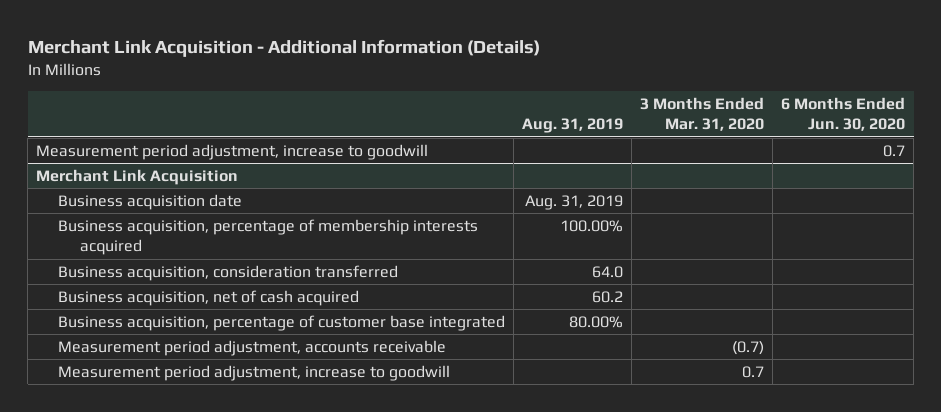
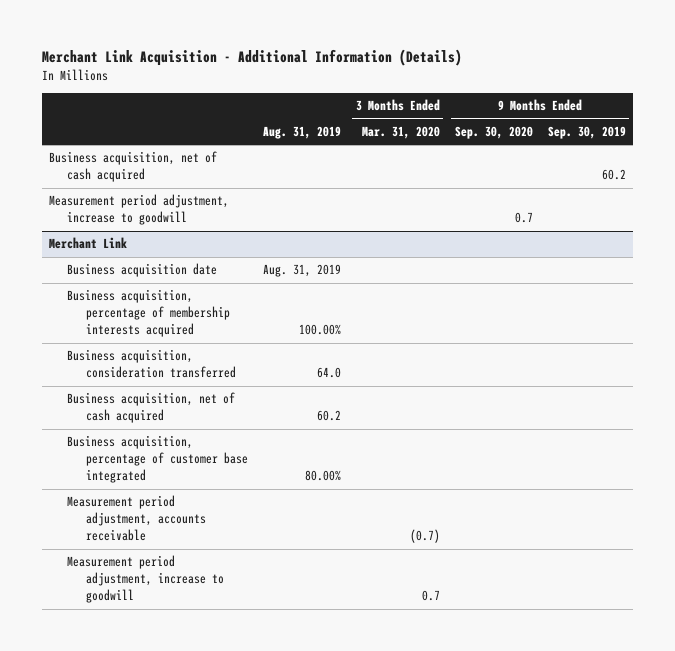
- | Aug. 31, 2019 | 3 Months Ended Mar. 31, 2020 | 6 Months Ended Jun. 30, 2020
+ | Aug. 31, 2019 | 3 Months Ended Mar. 31, 2020 | 9 Months Ended Sep. 30, 2020 | 9 Months Ended Sep. 30, 2019
+ Business acquisition, net of cash acquired | | | | 60.2
- Merchant Link Acquisition
+ Merchant Link

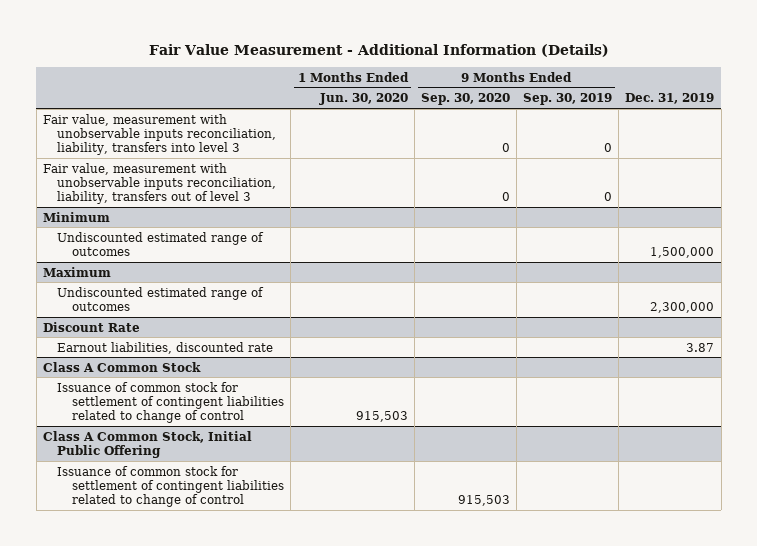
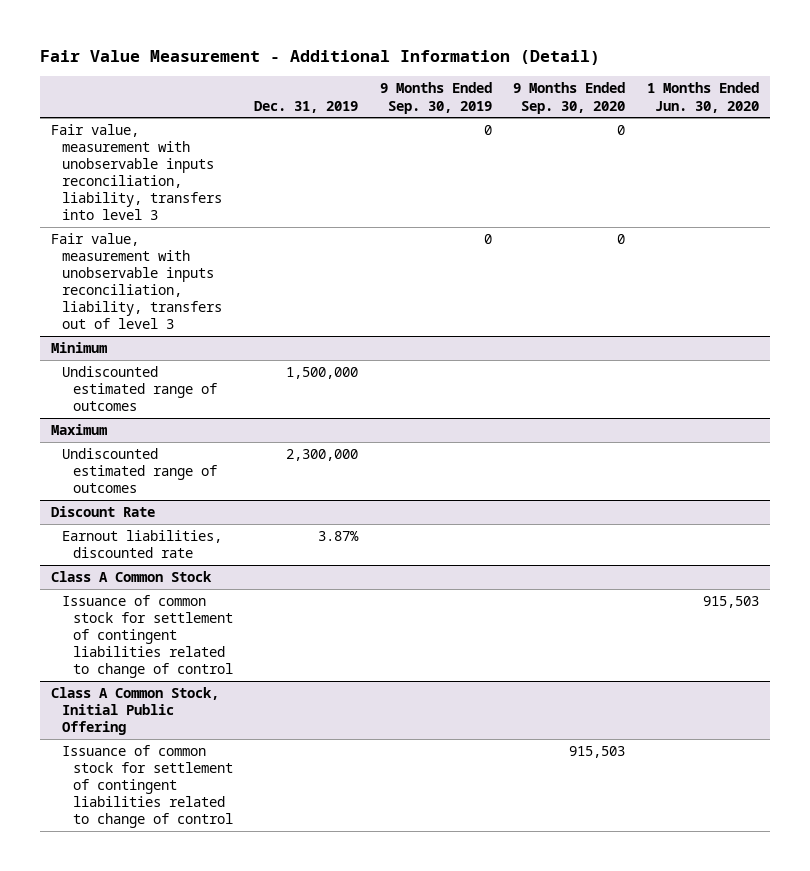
- Fair Value Measurement - Additional Information (Details)
+ Fair Value Measurement - Additional Information (Detail)
- | 1 Months Ended Jun. 30, 2020 | 9 Months Ended Sep. 30, 2020 | 9 Months Ended Sep. 30, 2019 | Dec. 31, 2019
+ | Dec. 31, 2019 | 9 Months Ended Sep. 30, 2019 | 9 Months Ended Sep. 30, 2020 | 1 Months Ended Jun. 30, 2020
@ Discount Rate
- Earnout liabilities, discounted rate | | | | 3.87
+ Earnout liabilities, discounted rate | 3.87% | | |

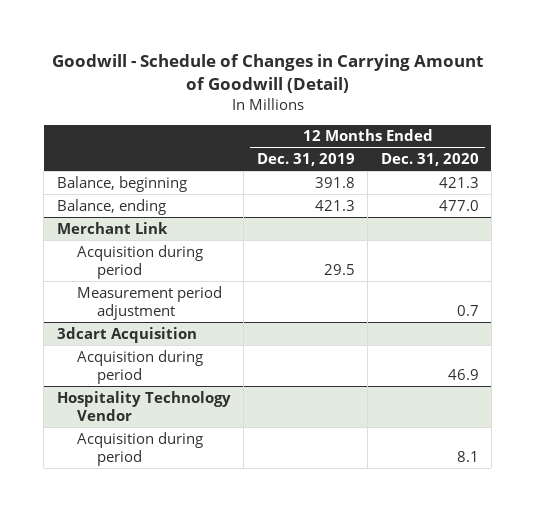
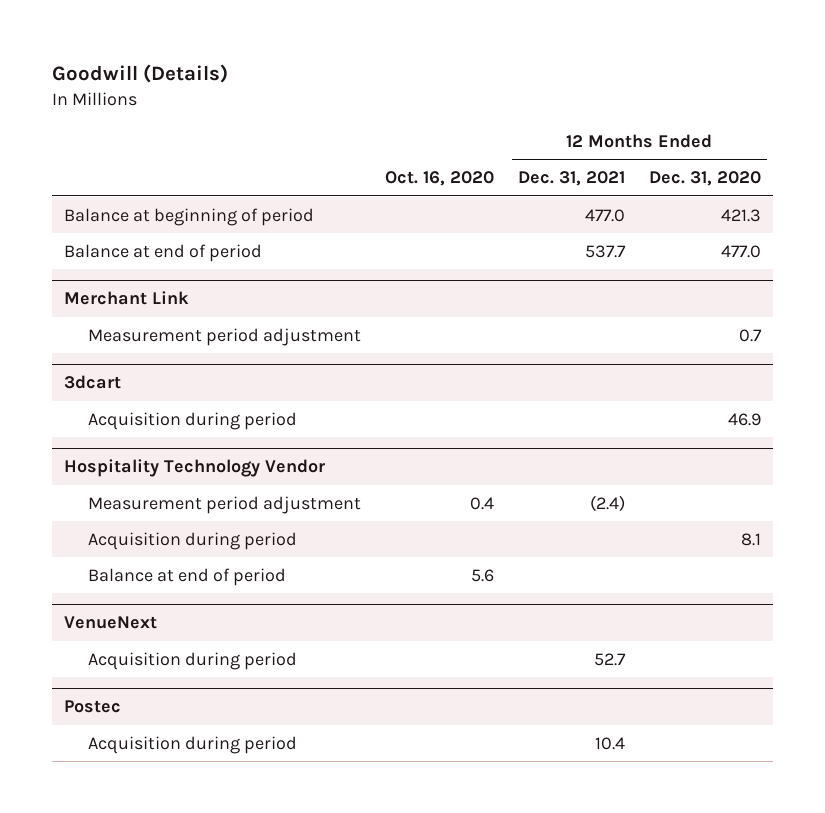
- Goodwill - Schedule of Changes in Carrying Amount of Goodwill (Detail)
+ Goodwill (Details)
- | 12 Months Ended Dec. 31, 2019 | 12 Months Ended Dec. 31, 2020
+ | Oct. 16, 2020 | 12 Months Ended Dec. 31, 2021 | 12 Months Ended Dec. 31, 2020
- Balance, beginning | 391.8 | 421.3
- Balance, ending | 421.3 | 477.0
+ Balance at beginning of period | | 477.0 | 421.3
+ Balance at end of period | | 537.7 | 477.0
@ Merchant Link
- Acquisition during period | 29.5 |
- 3dcart Acquisition
+ 3dcart
@ Hospitality Technology Vendor
+ Measurement period adjustment | 0.4 | (2.4) |
+ Balance at end of period | 5.6 | |
+ VenueNext
+ Acquisition during period | | 52.7 |
+ Postec
+ Acquisition during period | | 10.4 |

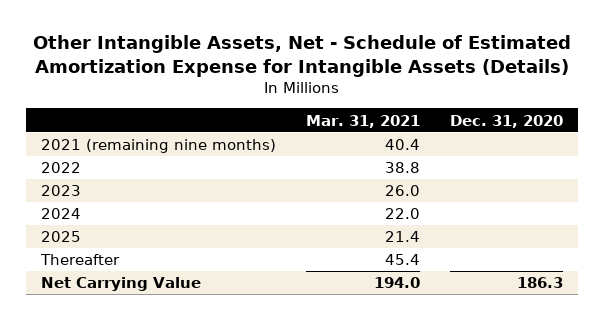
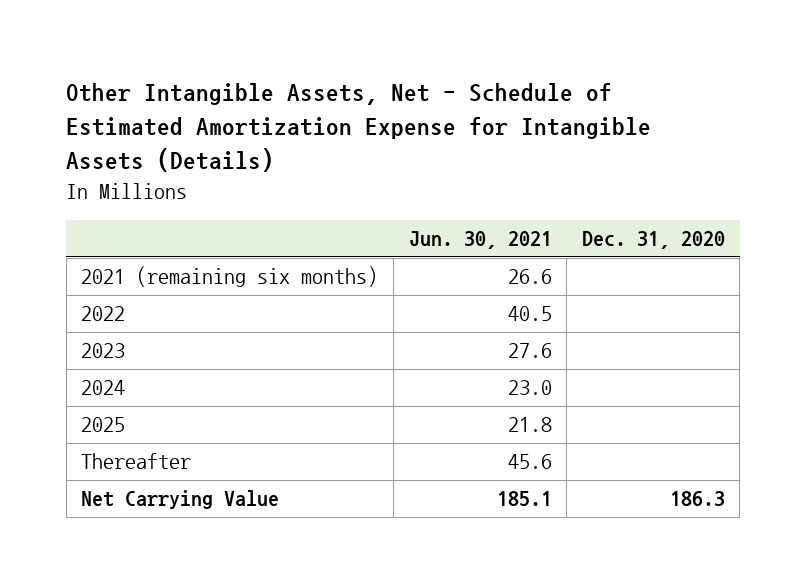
- | Mar. 31, 2021 | Dec. 31, 2020
+ | Jun. 30, 2021 | Dec. 31, 2020
- 2021 (remaining nine months) | 40.4 |
+ 2021 (remaining six months) | 26.6 |

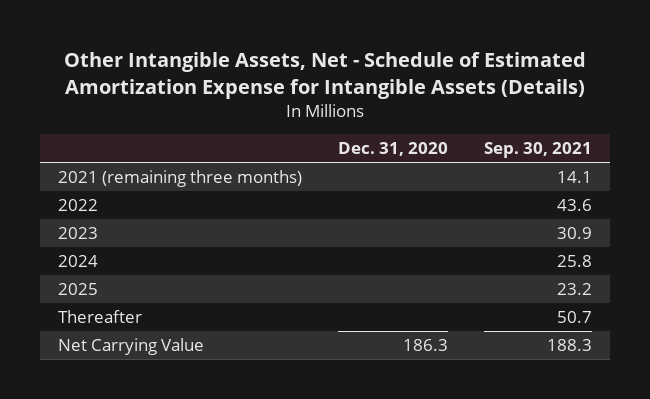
- | Jun. 30, 2021 | Dec. 31, 2020
+ | Dec. 31, 2020 | Sep. 30, 2021
- 2021 (remaining six months) | 26.6 |
+ 2021 (remaining three months) | | 14.1

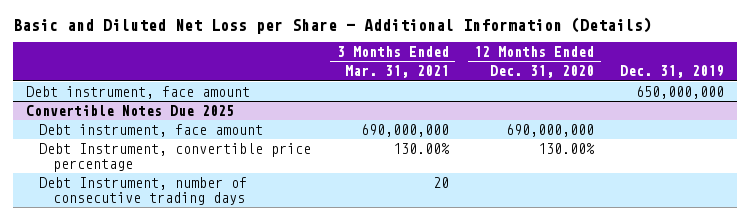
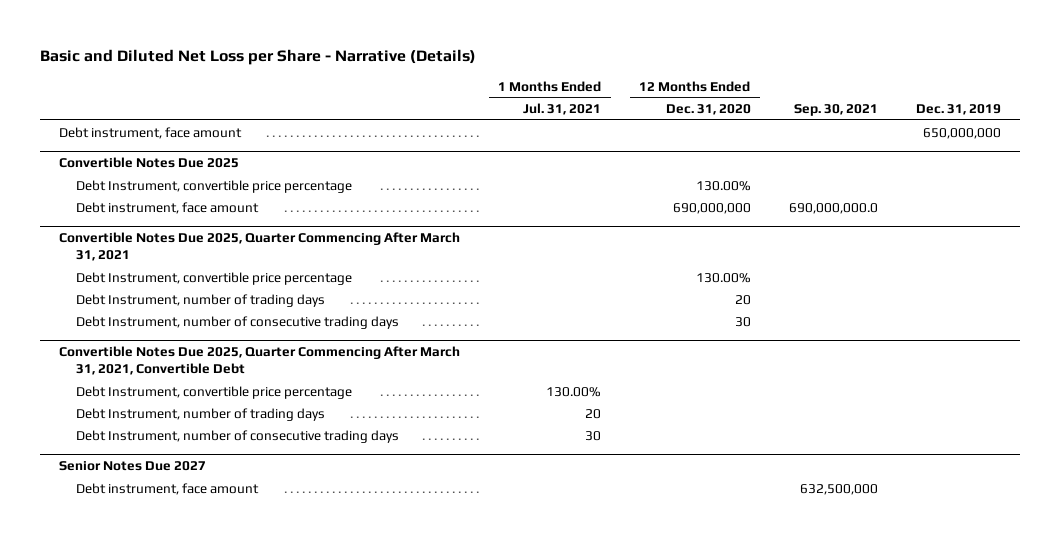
- Basic and Diluted Net Loss per Share - Additional Information (Details)
+ Basic and Diluted Net Loss per Share - Narrative (Details)
- | 3 Months Ended Mar. 31, 2021 | 12 Months Ended Dec. 31, 2020 | Dec. 31, 2019
+ | 1 Months Ended Jul. 31, 2021 | 12 Months Ended Dec. 31, 2020 | Sep. 30, 2021 | Dec. 31, 2019
@ Convertible Notes Due 2025
- Debt Instrument, number of consecutive trading days | 20 | |
moved down: Debt instrument, face amount | | 690,000,000 | 690,000,000.0 |
+ Convertible Notes Due 2025, Quarter Commencing After March 31, 2021
+ Debt Instrument, convertible price percentage | | 130.00% | |
+ Debt Instrument, number of trading days | | 20 | |
+ Debt Instrument, number of consecutive trading days | | 30 | |
+ Convertible Notes Due 2025, Quarter Commencing After March 31, 2021, Convertible Debt
+ Debt Instrument, convertible price percentage | 130.00% | | |
+ Debt Instrument, number of trading days | 20 | | |
+ Debt Instrument, number of consecutive trading days | 30 | | |
+ Senior Notes Due 2027
+ Debt instrument, face amount | | | 632,500,000 |

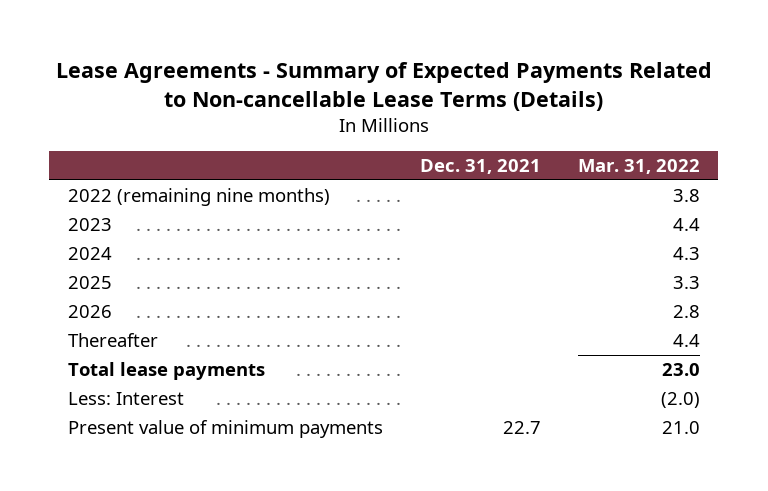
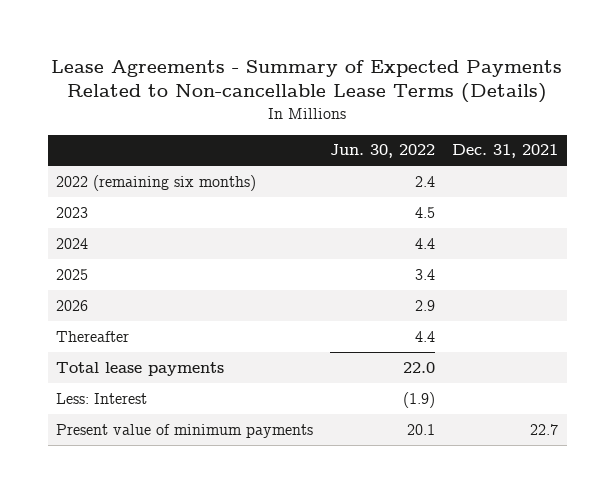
- | Dec. 31, 2021 | Mar. 31, 2022
+ | Jun. 30, 2022 | Dec. 31, 2021
- 2022 (remaining nine months) | | 3.8
+ 2022 (remaining six months) | 2.4 |

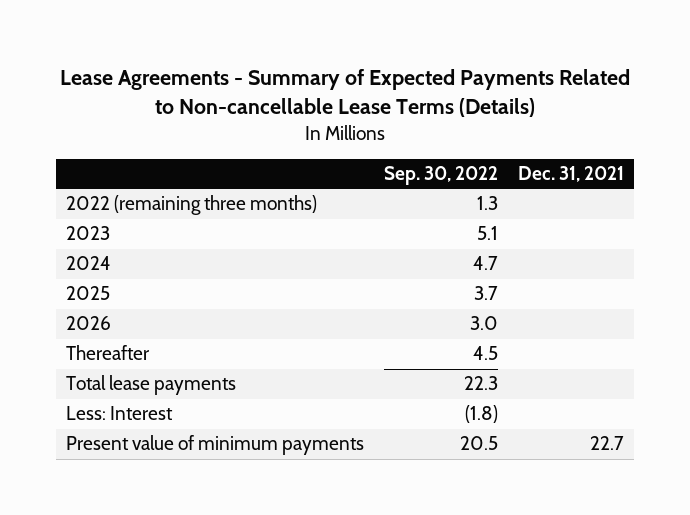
- | Jun. 30, 2022 | Dec. 31, 2021
+ | Sep. 30, 2022 | Dec. 31, 2021
- 2022 (remaining six months) | 2.4 |
+ 2022 (remaining three months) | 1.3 |

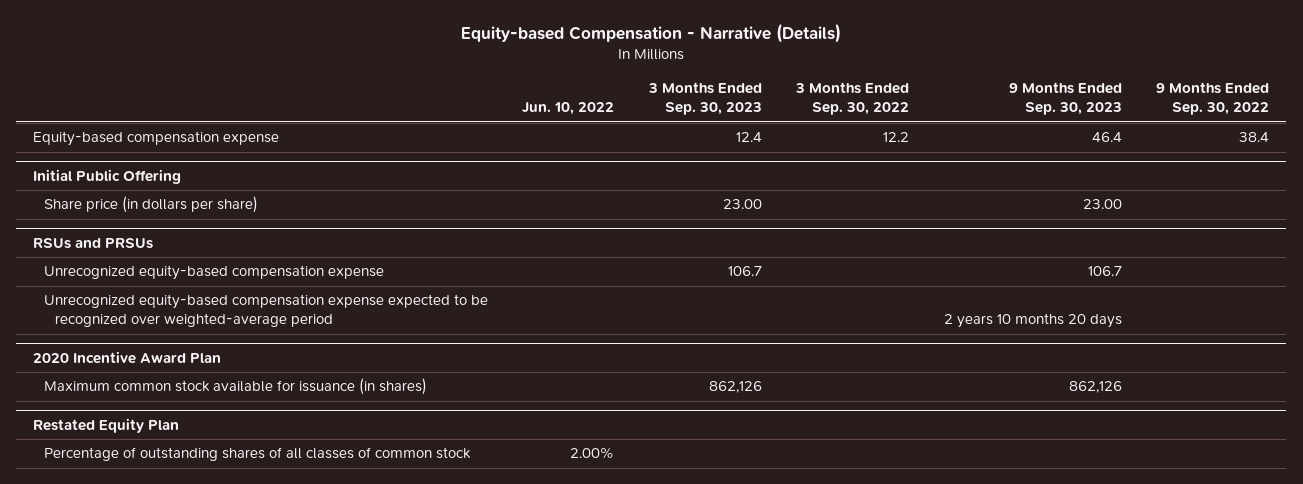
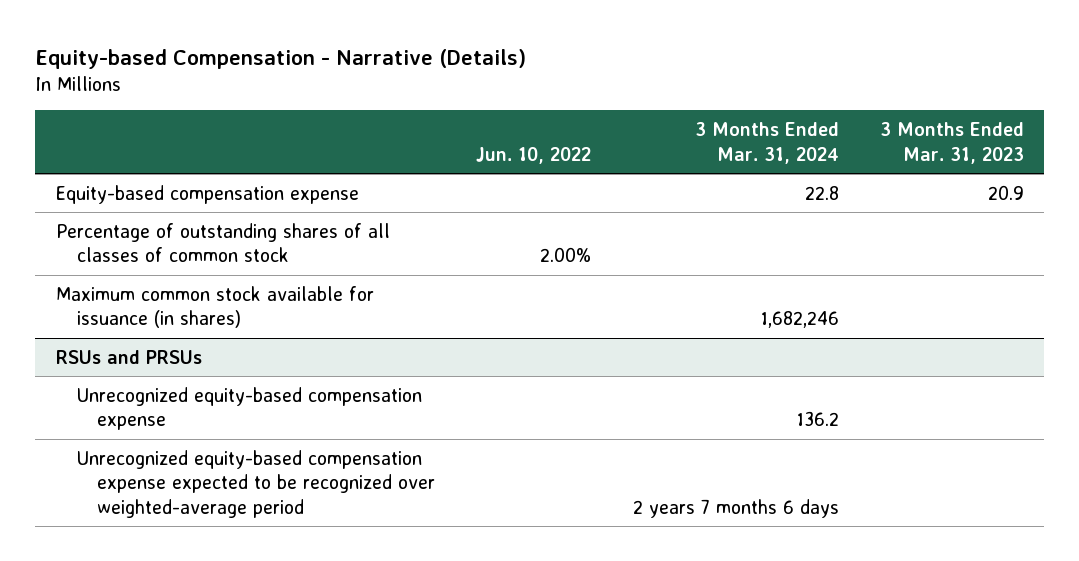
- | Jun. 10, 2022 | 3 Months Ended Sep. 30, 2023 | 3 Months Ended Sep. 30, 2022 | 9 Months Ended Sep. 30, 2023 | 9 Months Ended Sep. 30, 2022
+ | Jun. 10, 2022 | 3 Months Ended Mar. 31, 2024 | 3 Months Ended Mar. 31, 2023
- Initial Public Offering
- Share price (in dollars per share) | | 23.00 | | 23.00 |
+ Percentage of outstanding shares of all classes of common stock | 2.00% | |
+ Maximum common stock available for issuance (in shares) | | 1,682,246 |
- 2020 Incentive Award Plan
- Maximum common stock available for issuance (in shares) | | 862,126 | | 862,126 |
- Restated Equity Plan
- Percentage of outstanding shares of all classes of common stock | 2.00% | | | |

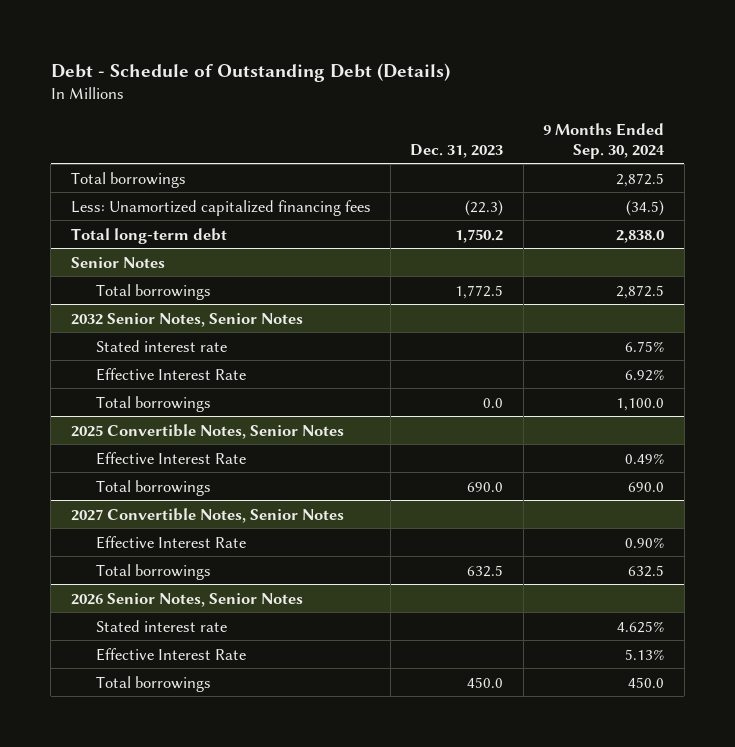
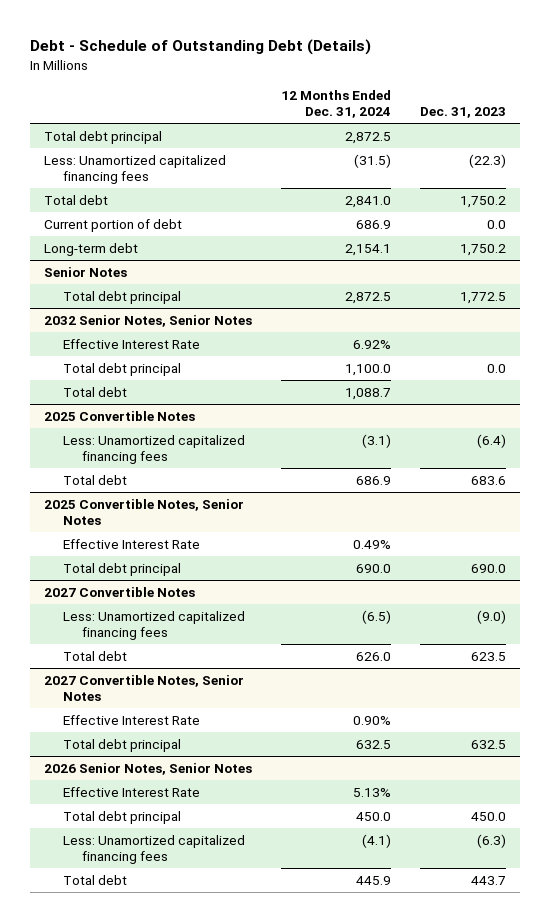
- | Dec. 31, 2023 | 9 Months Ended Sep. 30, 2024
+ | 12 Months Ended Dec. 31, 2024 | Dec. 31, 2023
- Total borrowings | | 2,872.5
+ Total debt principal | 2,872.5 |
- Total long-term debt | 1,750.2 | 2,838.0
+ Total debt | 2,841.0 | 1,750.2
+ Current portion of debt | 686.9 | 0.0
+ Long-term debt | 2,154.1 | 1,750.2
@ Senior Notes
- Total borrowings | 1,772.5 | 2,872.5
+ Total debt principal | 2,872.5 | 1,772.5
@ 2032 Senior Notes, Senior Notes
- Stated interest rate | | 6.75%
- Total borrowings | 0.0 | 1,100.0
+ Total debt principal | 1,100.0 | 0.0
+ Total debt | 1,088.7 |
+ 2025 Convertible Notes
+ Less: Unamortized capitalized financing fees | (3.1) | (6.4)
+ Total debt | 686.9 | 683.6
@ 2025 Convertible Notes, Senior Notes
- Total borrowings | 690.0 | 690.0
+ Total debt principal | 690.0 | 690.0
+ 2027 Convertible Notes
+ Less: Unamortized capitalized financing fees | (6.5) | (9.0)
+ Total debt | 626.0 | 623.5
@ 2027 Convertible Notes, Senior Notes
- Total borrowings | 632.5 | 632.5
+ Total debt principal | 632.5 | 632.5
@ 2026 Senior Notes, Senior Notes
- Stated interest rate | | 4.625%
- Total borrowings | 450.0 | 450.0
+ Total debt principal | 450.0 | 450.0
+ Less: Unamortized capitalized financing fees | (4.1) | (6.3)
+ Total debt | 445.9 | 443.7

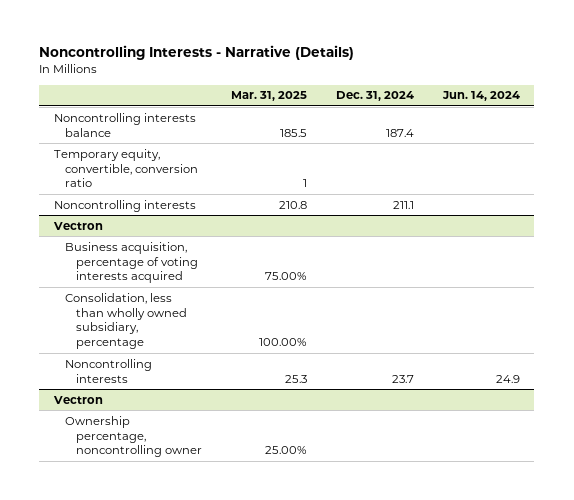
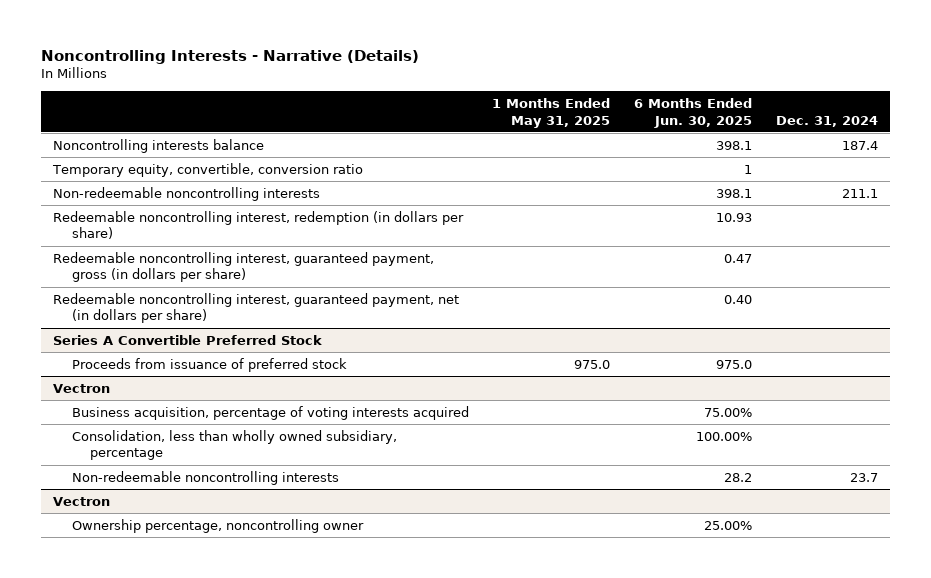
- | Mar. 31, 2025 | Dec. 31, 2024 | Jun. 14, 2024
+ | 1 Months Ended May 31, 2025 | 6 Months Ended Jun. 30, 2025 | Dec. 31, 2024
- Noncontrolling interests | 210.8 | 211.1 |
+ Non-redeemable noncontrolling interests | | 398.1 | 211.1
+ Redeemable noncontrolling interest, redemption (in dollars per share) | | 10.93 |
+ Redeemable noncontrolling interest, guaranteed payment, gross (in dollars per share) | | 0.47 |
+ Redeemable noncontrolling interest, guaranteed payment, net (in dollars per share) | | 0.40 |
+ Series A Convertible Preferred Stock
+ Proceeds from issuance of preferred stock | 975.0 | 975.0 |
@ Vectron
- Noncontrolling interests | 25.3 | 23.7 | 24.9
+ Non-redeemable noncontrolling interests | | 28.2 | 23.7

